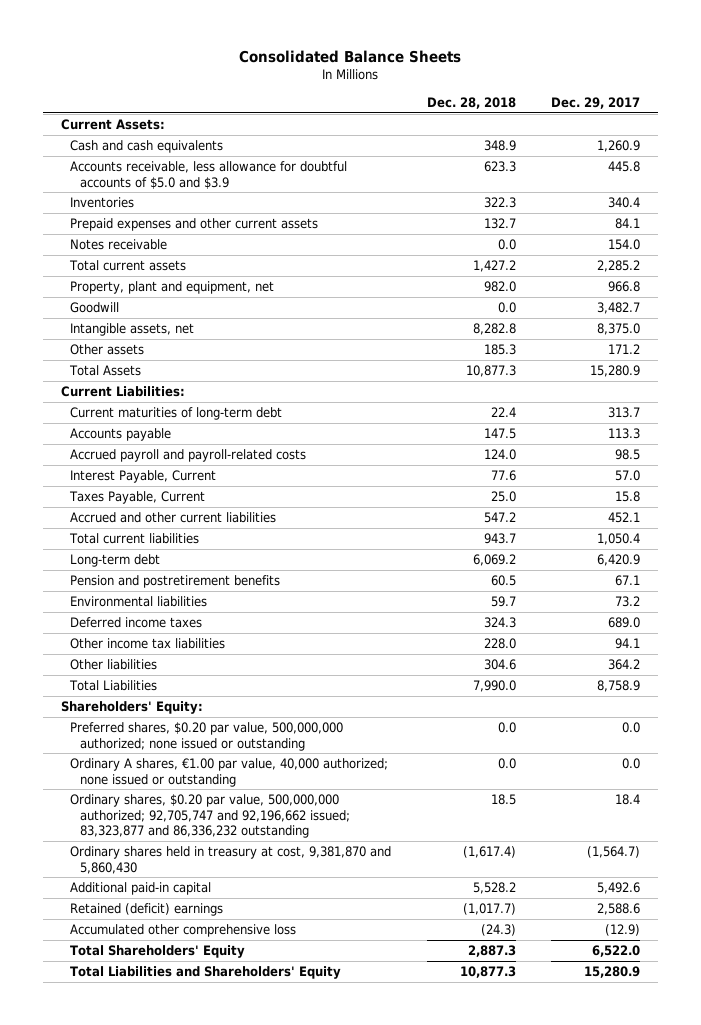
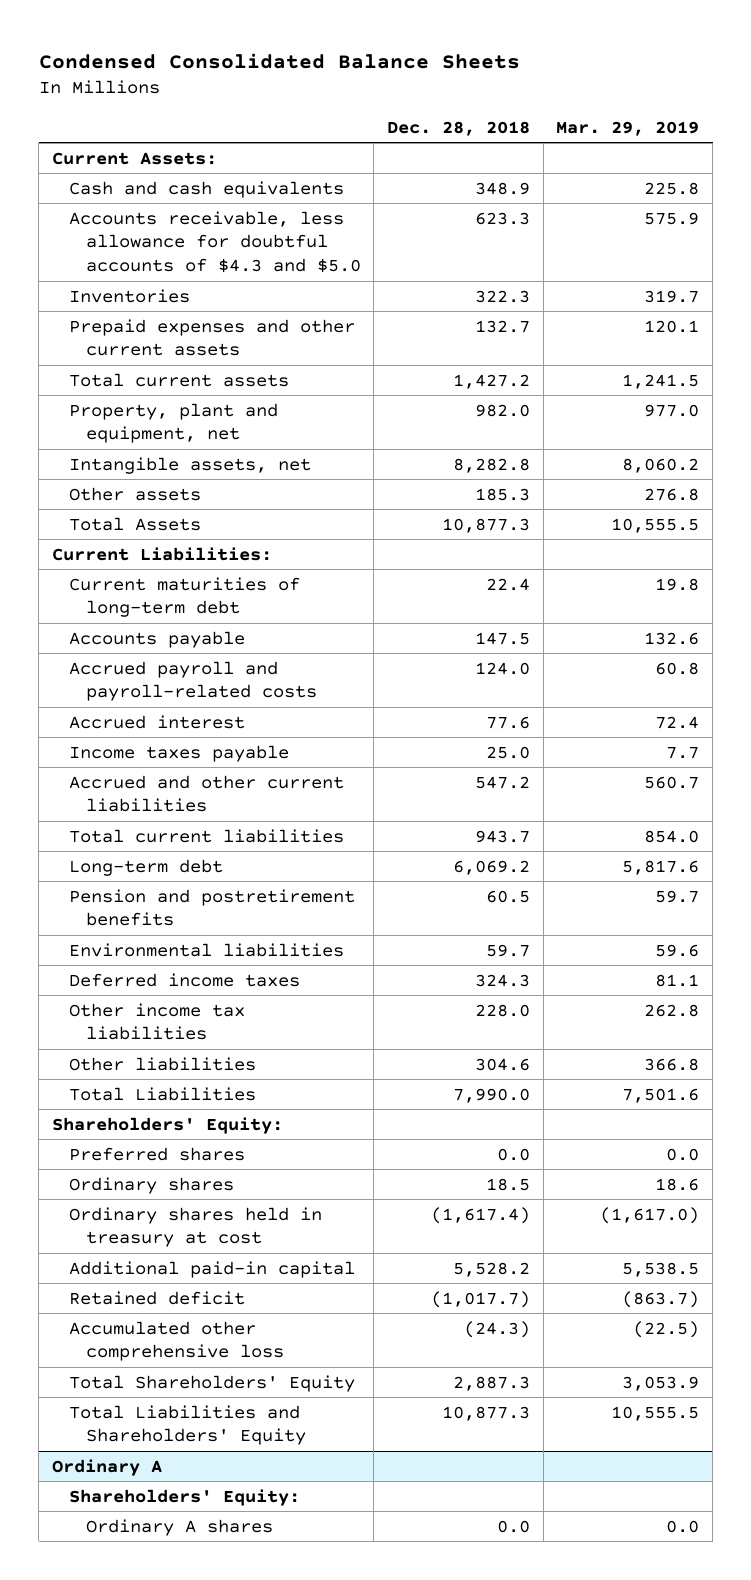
- Consolidated Balance Sheets
+ Condensed Consolidated Balance Sheets
- | Dec. 28, 2018 | Dec. 29, 2017
+ | Dec. 28, 2018 | Mar. 29, 2019
- Accounts receivable, less allowance for doubtful accounts of $5.0 and $3.9 | 623.3 | 445.8
+ Accounts receivable, less allowance for doubtful accounts of $4.3 and $5.0 | 623.3 | 575.9
- Notes receivable | 0.0 | 154.0
- Goodwill | 0.0 | 3,482.7
- Interest Payable, Current | 77.6 | 57.0
- Taxes Payable, Current | 25.0 | 15.8
+ Accrued interest | 77.6 | 72.4
+ Income taxes payable | 25.0 | 7.7
- Preferred shares, $0.20 par value, 500,000,000 authorized; none issued or outstanding | 0.0 | 0.0
- Ordinary A shares, €1.00 par value, 40,000 authorized; none issued or outstanding | 0.0 | 0.0
- Ordinary shares, $0.20 par value, 500,000,000 authorized; 92,705,747 and 92,196,662 issued; 83,323,877 and 86,336,232 outstanding | 18.5 | 18.4
- Ordinary shares held in treasury at cost, 9,381,870 and 5,860,430 | (1,617.4) | (1,564.7)
+ Preferred shares | 0.0 | 0.0
+ Ordinary shares | 18.5 | 18.6
+ Ordinary shares held in treasury at cost | (1,617.4) | (1,617.0)
- Retained (deficit) earnings | (1,017.7) | 2,588.6
+ Retained deficit | (1,017.7) | (863.7)
+ Ordinary A
+ Shareholders' Equity:
+ Ordinary A shares | 0.0 | 0.0

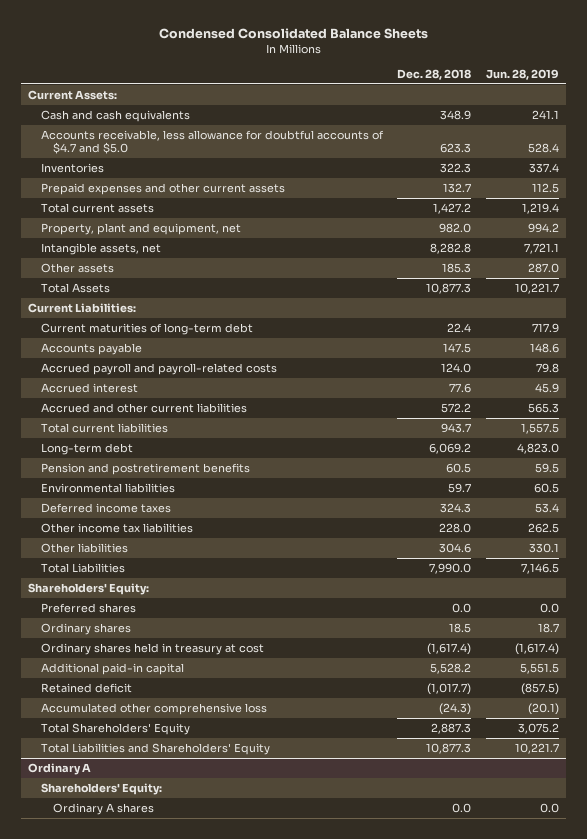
- | Dec. 28, 2018 | Mar. 29, 2019
+ | Dec. 28, 2018 | Jun. 28, 2019
- Accounts receivable, less allowance for doubtful accounts of $4.3 and $5.0 | 623.3 | 575.9
+ Accounts receivable, less allowance for doubtful accounts of $4.7 and $5.0 | 623.3 | 528.4
- Income taxes payable | 25.0 | 7.7
- Accrued and other current liabilities | 547.2 | 560.7
+ Accrued and other current liabilities | 572.2 | 565.3

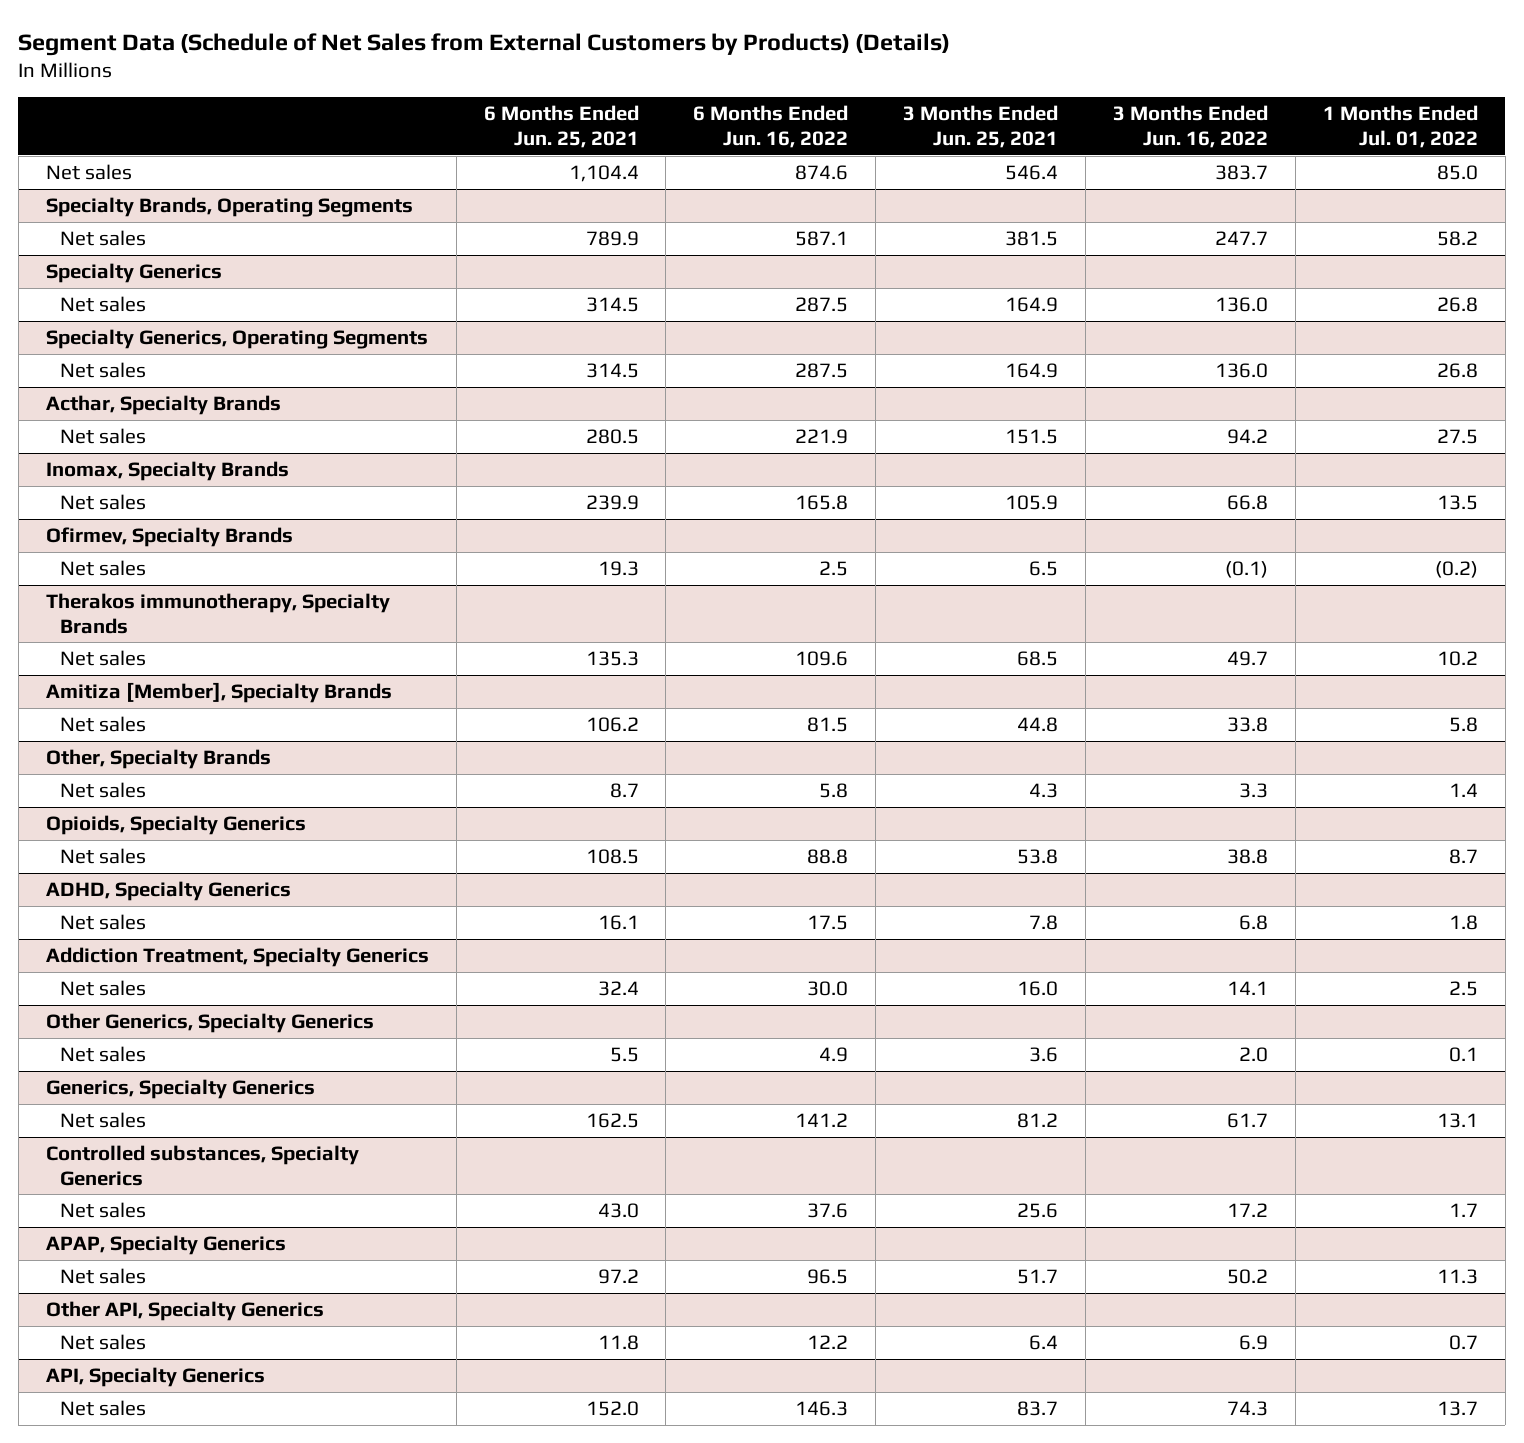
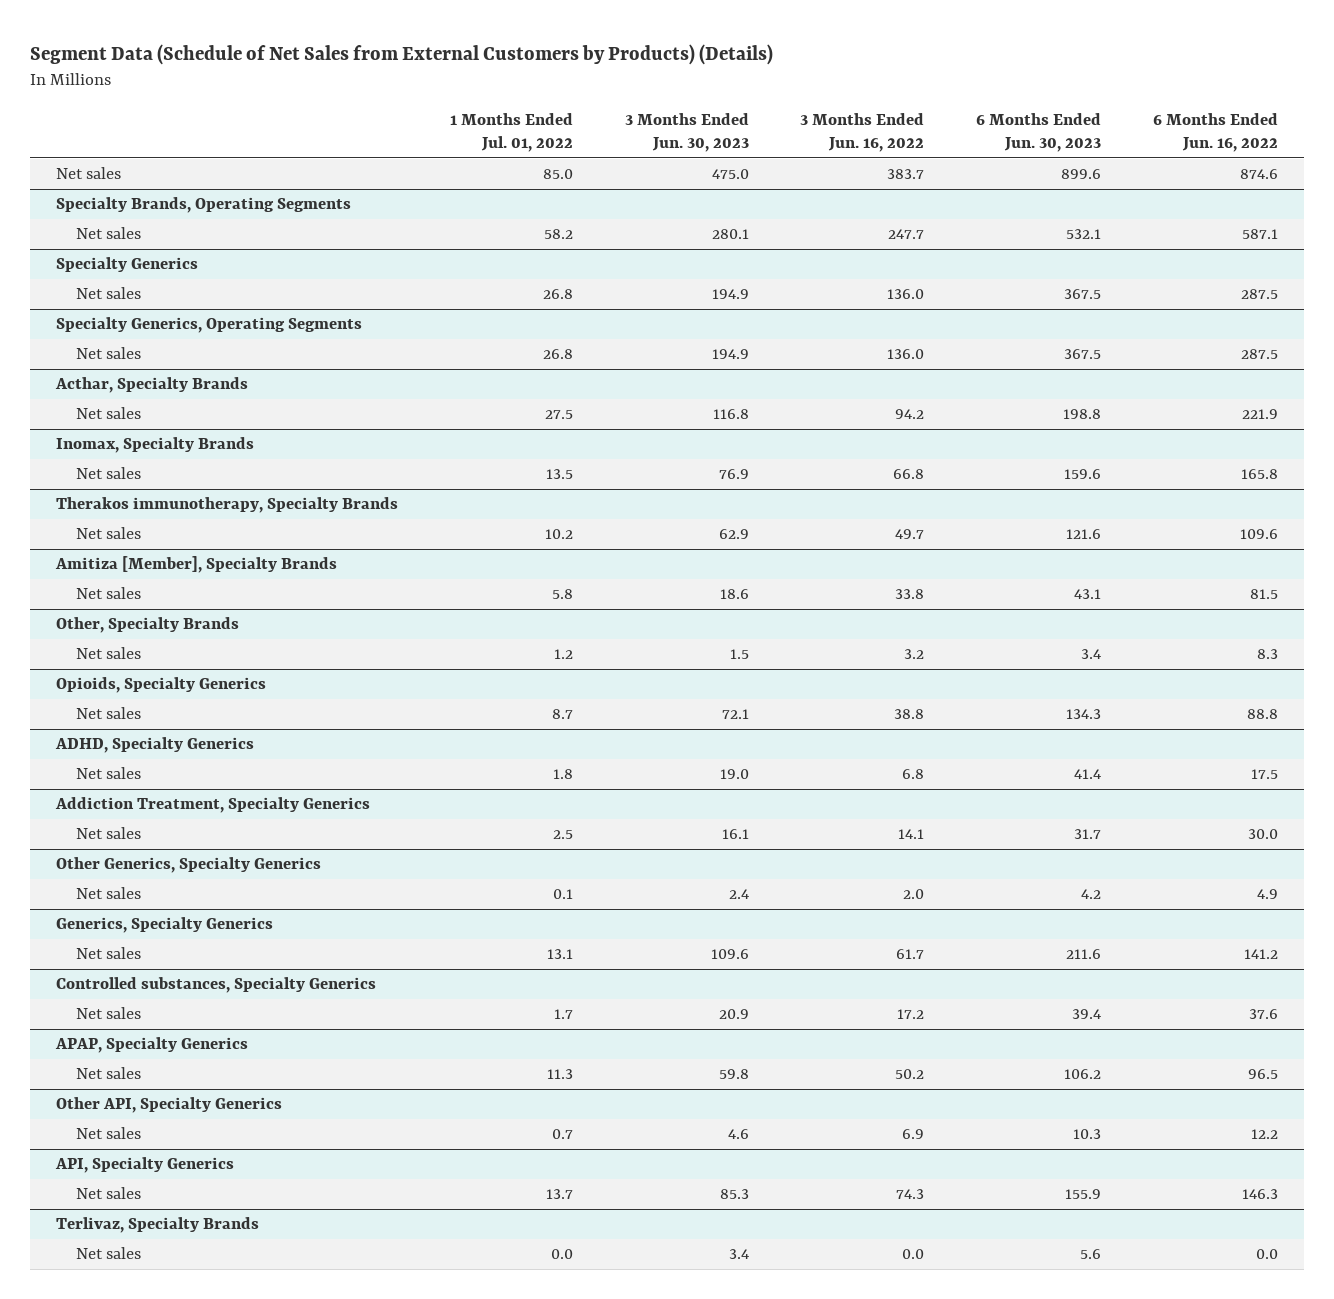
- | 6 Months Ended Jun. 25, 2021 | 6 Months Ended Jun. 16, 2022 | 3 Months Ended Jun. 25, 2021 | 3 Months Ended Jun. 16, 2022 | 1 Months Ended Jul. 01, 2022
+ | 1 Months Ended Jul. 01, 2022 | 3 Months Ended Jun. 30, 2023 | 3 Months Ended Jun. 16, 2022 | 6 Months Ended Jun. 30, 2023 | 6 Months Ended Jun. 16, 2022
- Ofirmev, Specialty Brands
- Net sales | 19.3 | 2.5 | 6.5 | (0.1) | (0.2)
@ Other, Specialty Brands
- Net sales | 8.7 | 5.8 | 4.3 | 3.3 | 1.4
+ Net sales | 1.2 | 1.5 | 3.2 | 3.4 | 8.3
+ Terlivaz, Specialty Brands
+ Net sales | 0.0 | 3.4 | 0.0 | 5.6 | 0.0

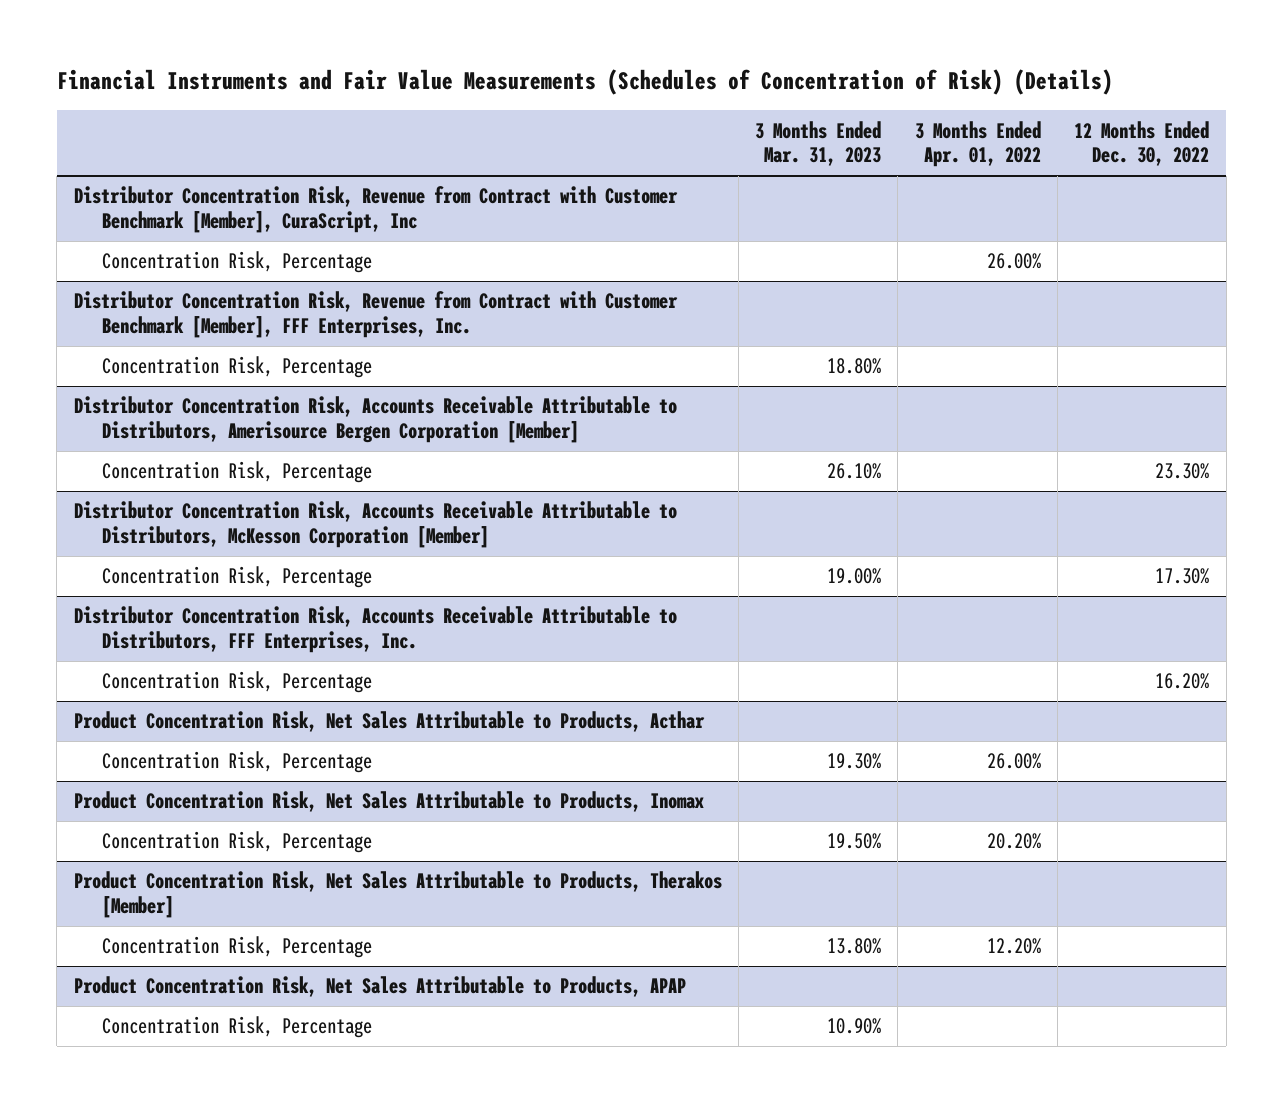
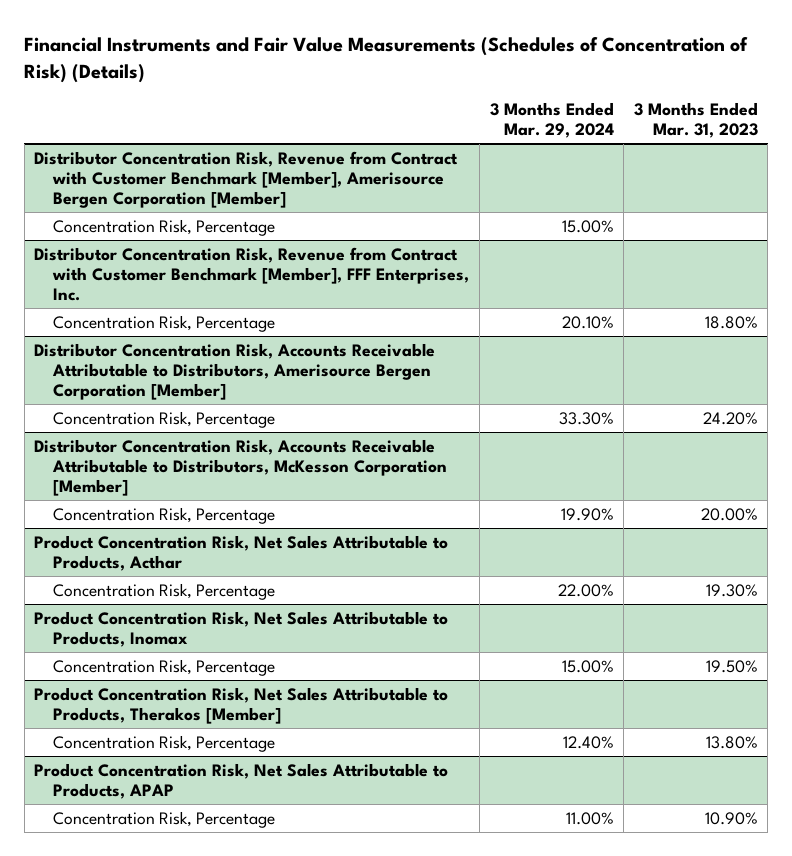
- | 3 Months Ended Mar. 31, 2023 | 3 Months Ended Apr. 01, 2022 | 12 Months Ended Dec. 30, 2022
+ | 3 Months Ended Mar. 29, 2024 | 3 Months Ended Mar. 31, 2023
- Distributor Concentration Risk, Revenue from Contract with Customer Benchmark [Member], CuraScript, Inc
+ Distributor Concentration Risk, Revenue from Contract with Customer Benchmark [Member], Amerisource Bergen Corporation [Member]
@ Distributor Concentration Risk, Accounts Receivable Attributable to Distributors, Amerisource Bergen Corporation [Member]
- Concentration Risk, Percentage | 26.10% | | 23.30%
+ Concentration Risk, Percentage | 33.30% | 24.20%
@ Distributor Concentration Risk, Accounts Receivable Attributable to Distributors, McKesson Corporation [Member]
- Concentration Risk, Percentage | 19.00% | | 17.30%
- Distributor Concentration Risk, Accounts Receivable Attributable to Distributors, FFF Enterprises, Inc.
- Concentration Risk, Percentage | | | 16.20%
@ Distributor Concentration Risk, Accounts Receivable Attributable to Distributors, McKesson Corporation [Member]
+ Concentration Risk, Percentage | 19.90% | 20.00%

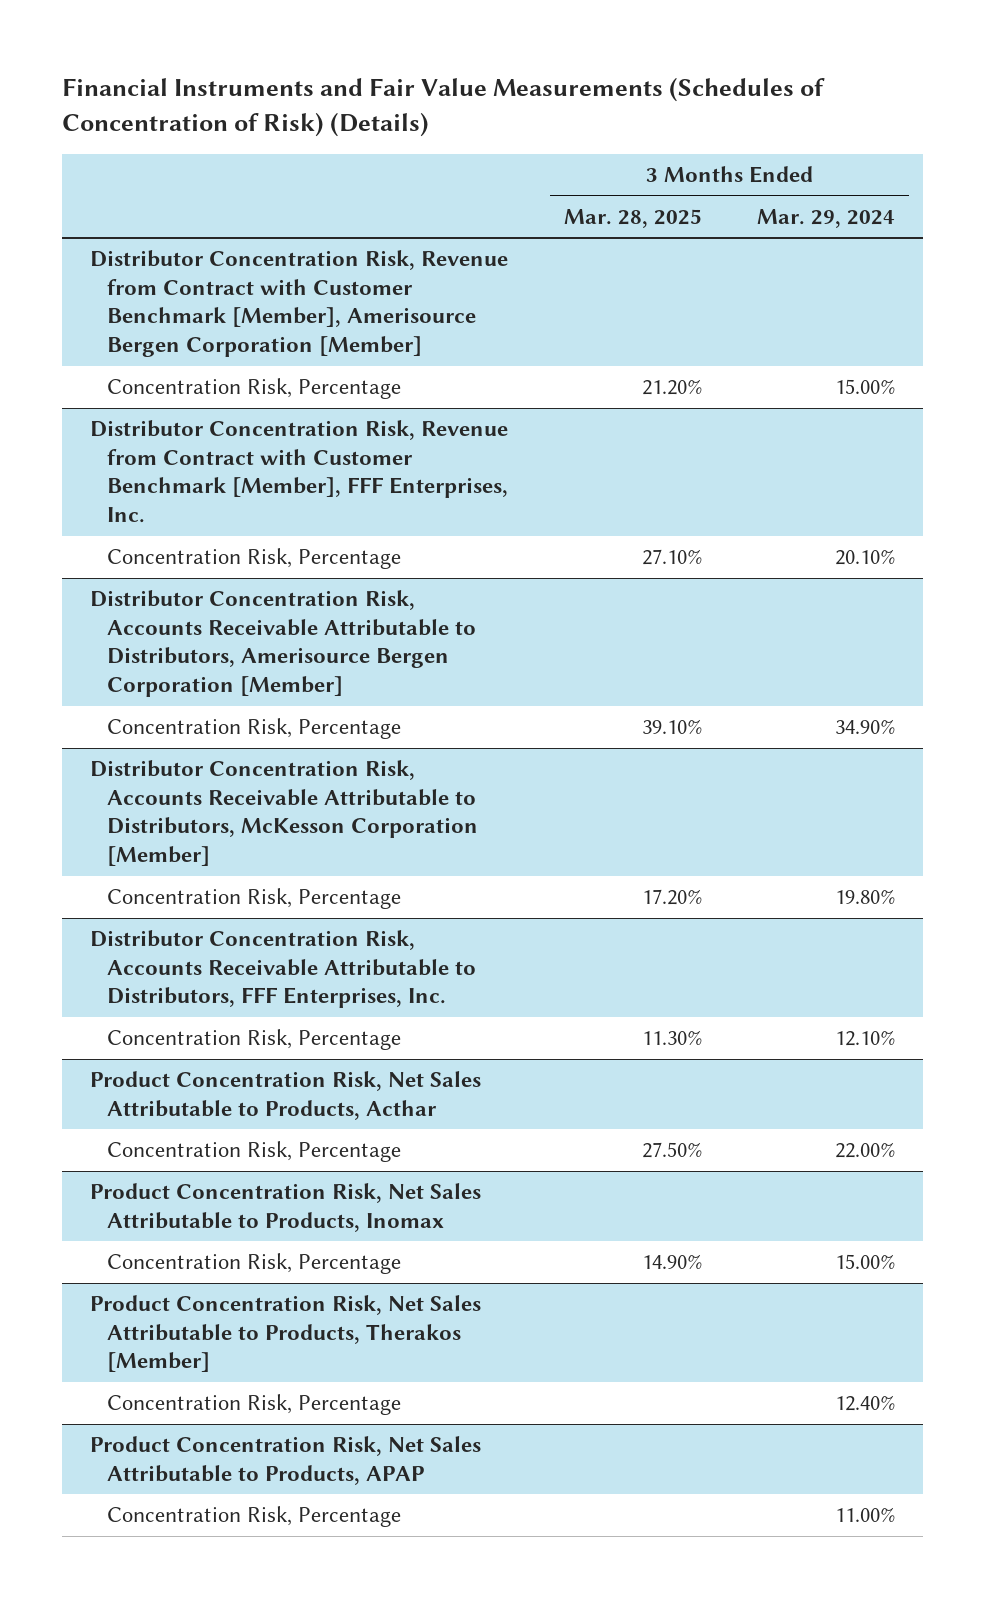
- | 3 Months Ended Mar. 29, 2024 | 3 Months Ended Mar. 31, 2023
+ | 3 Months Ended Mar. 28, 2025 | 3 Months Ended Mar. 29, 2024
@ Distributor Concentration Risk, Accounts Receivable Attributable to Distributors, Amerisource Bergen Corporation [Member]
- Concentration Risk, Percentage | 33.30% | 24.20%
+ Concentration Risk, Percentage | 39.10% | 34.90%
@ Distributor Concentration Risk, Accounts Receivable Attributable to Distributors, McKesson Corporation [Member]
- Concentration Risk, Percentage | 19.90% | 20.00%
+ Concentration Risk, Percentage | 17.20% | 19.80%
+ Distributor Concentration Risk, Accounts Receivable Attributable to Distributors, FFF Enterprises, Inc.
+ Concentration Risk, Percentage | 11.30% | 12.10%

